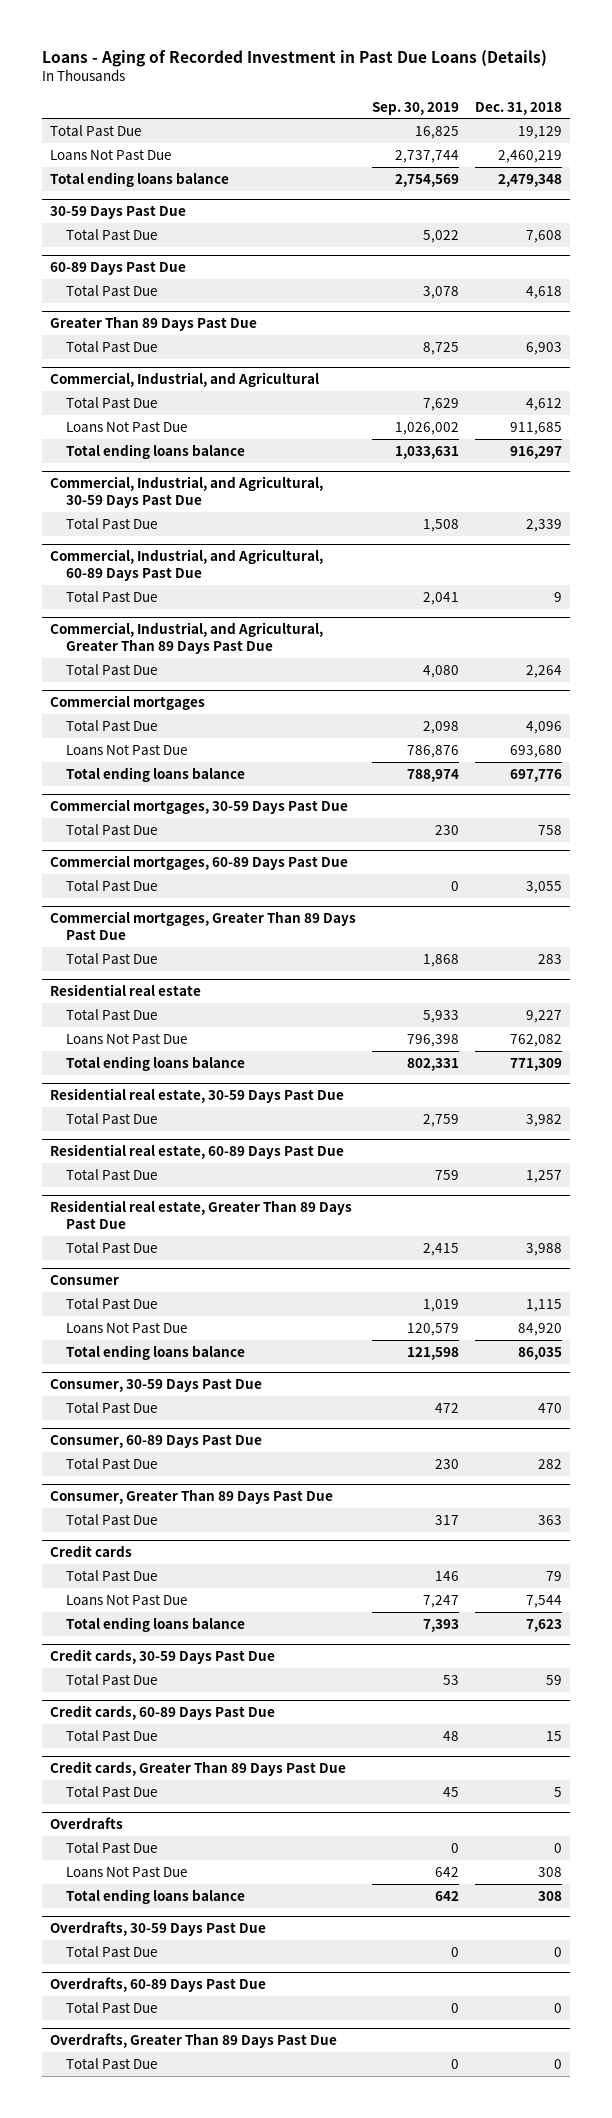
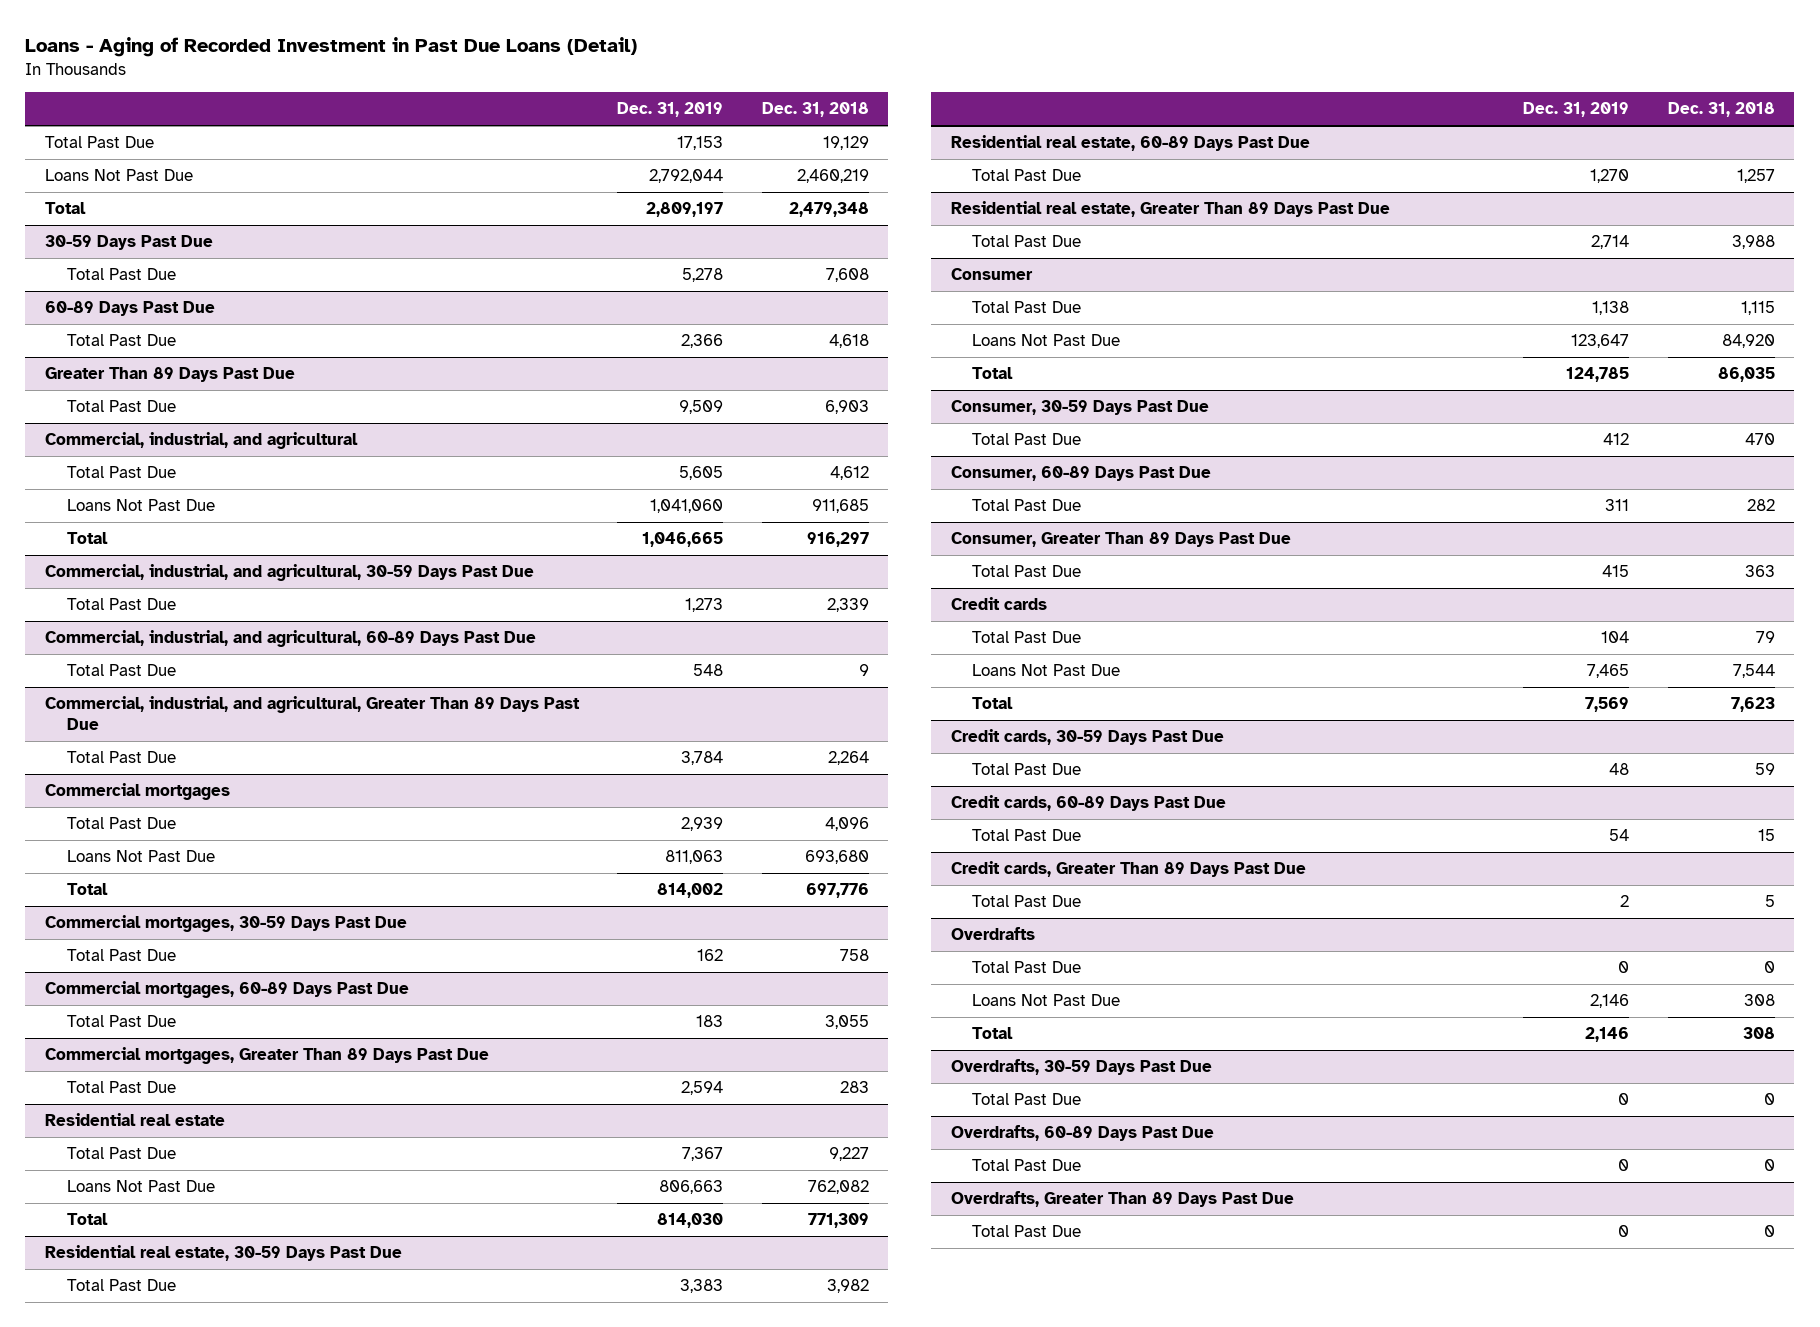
- Loans - Aging of Recorded Investment in Past Due Loans (Details)
+ Loans - Aging of Recorded Investment in Past Due Loans (Detail)
- | Sep. 30, 2019 | Dec. 31, 2018
+ | Dec. 31, 2019 | Dec. 31, 2018
- Total ending loans balance | 2,754,569 | 2,479,348
+ Total | 2,809,197 | 2,479,348
- Commercial, Industrial, and Agricultural
+ Commercial, industrial, and agricultural
- Total ending loans balance | 1,033,631 | 916,297
- Commercial, Industrial, and Agricultural, 30-59 Days Past Due
+ Total | 1,046,665 | 916,297
+ Commercial, industrial, and agricultural, 30-59 Days Past Due
- Commercial, Industrial, and Agricultural, 60-89 Days Past Due
+ Commercial, industrial, and agricultural, 60-89 Days Past Due
- Commercial, Industrial, and Agricultural, Greater Than 89 Days Past Due
+ Commercial, industrial, and agricultural, Greater Than 89 Days Past Due
@ Commercial mortgages
- Total ending loans balance | 788,974 | 697,776
+ Total | 814,002 | 697,776
@ Residential real estate
- Total ending loans balance | 802,331 | 771,309
+ Total | 814,030 | 771,309
@ Consumer
- Total ending loans balance | 121,598 | 86,035
+ Total | 124,785 | 86,035
@ Credit cards
- Total ending loans balance | 7,393 | 7,623
+ Total | 7,569 | 7,623
@ Overdrafts
- Total ending loans balance | 642 | 308
+ Total | 2,146 | 308

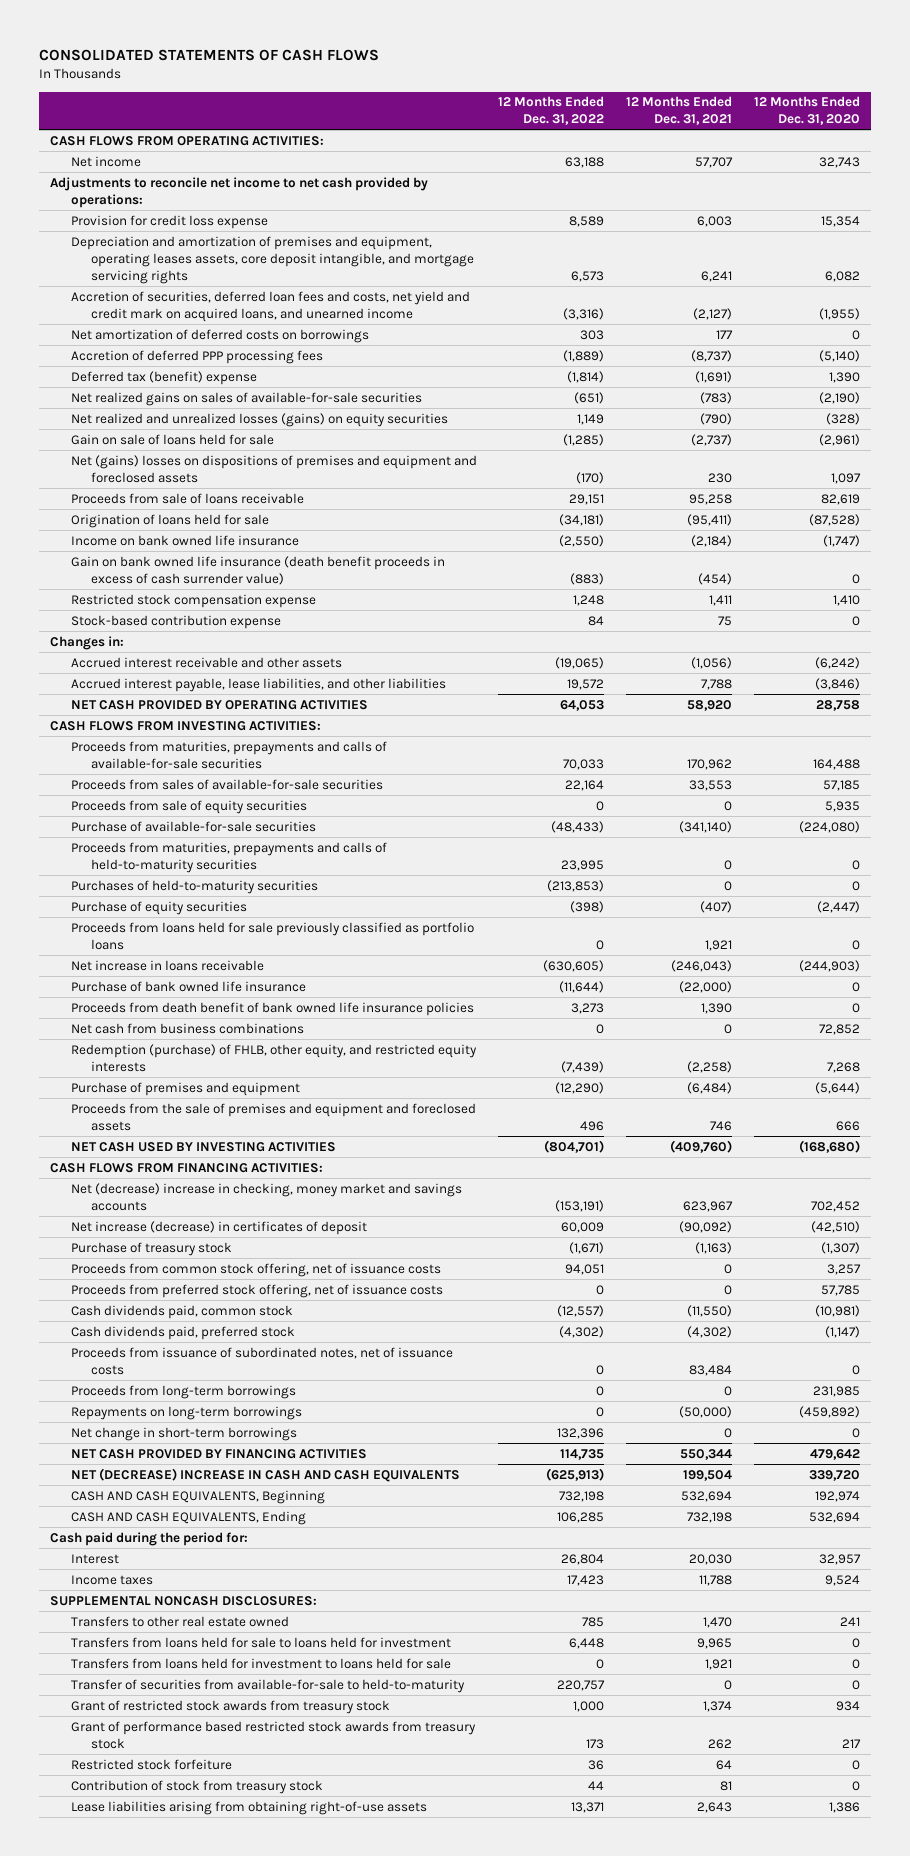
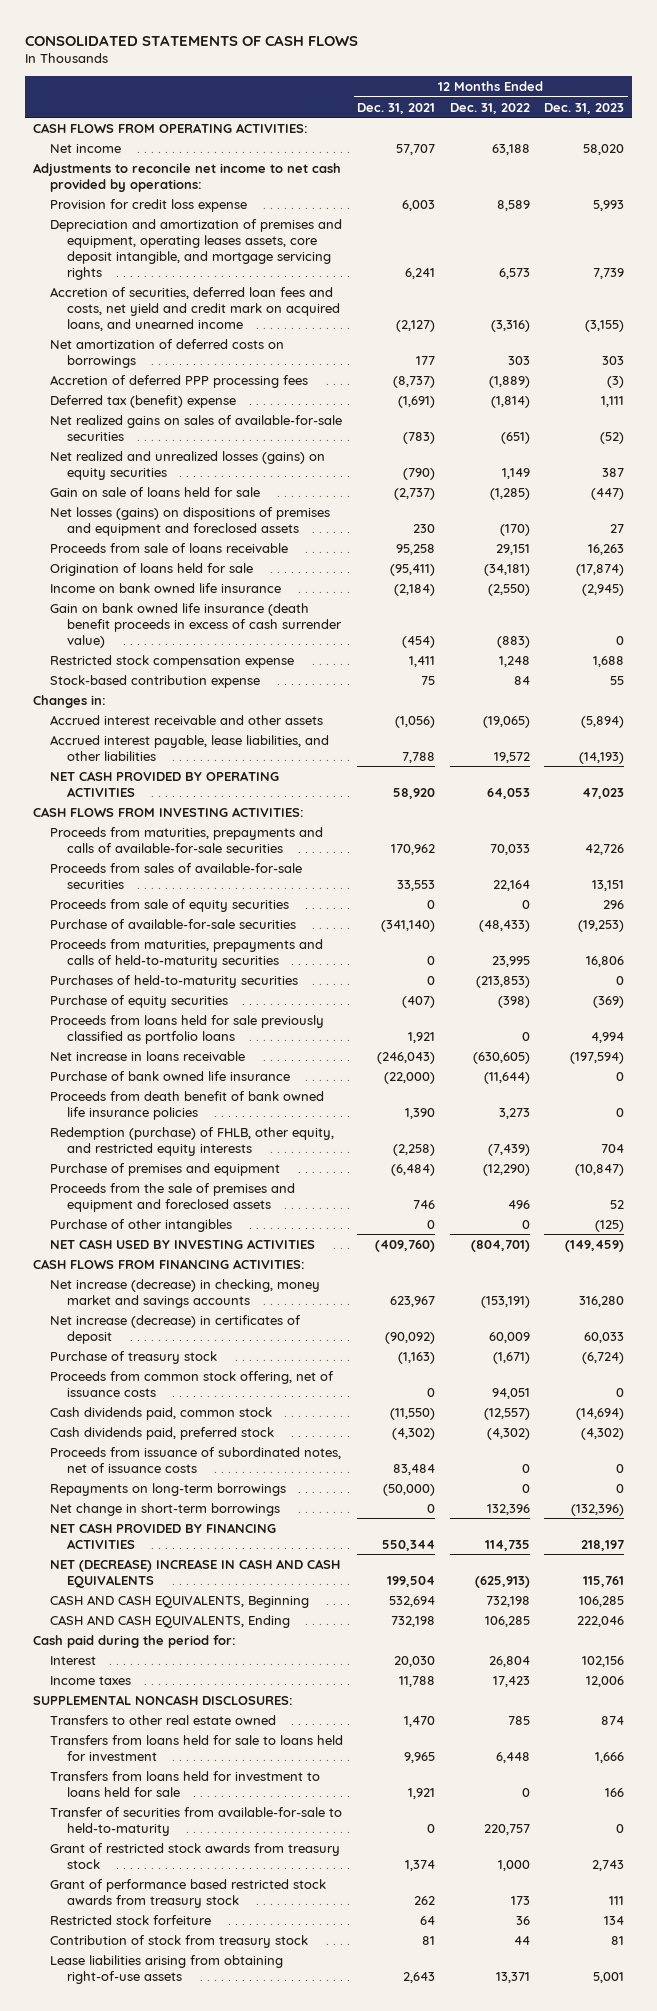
- | 12 Months Ended Dec. 31, 2022 | 12 Months Ended Dec. 31, 2021 | 12 Months Ended Dec. 31, 2020
+ | 12 Months Ended Dec. 31, 2021 | 12 Months Ended Dec. 31, 2022 | 12 Months Ended Dec. 31, 2023
- Net (gains) losses on dispositions of premises and equipment and foreclosed assets | (170) | 230 | 1,097
+ Net losses (gains) on dispositions of premises and equipment and foreclosed assets | 230 | (170) | 27
- Net cash from business combinations | 0 | 0 | 72,852
+ Purchase of other intangibles | 0 | 0 | (125)
- Net (decrease) increase in checking, money market and savings accounts | (153,191) | 623,967 | 702,452
+ Net increase (decrease) in checking, money market and savings accounts | 623,967 | (153,191) | 316,280
- Proceeds from preferred stock offering, net of issuance costs | 0 | 0 | 57,785
- Proceeds from long-term borrowings | 0 | 0 | 231,985

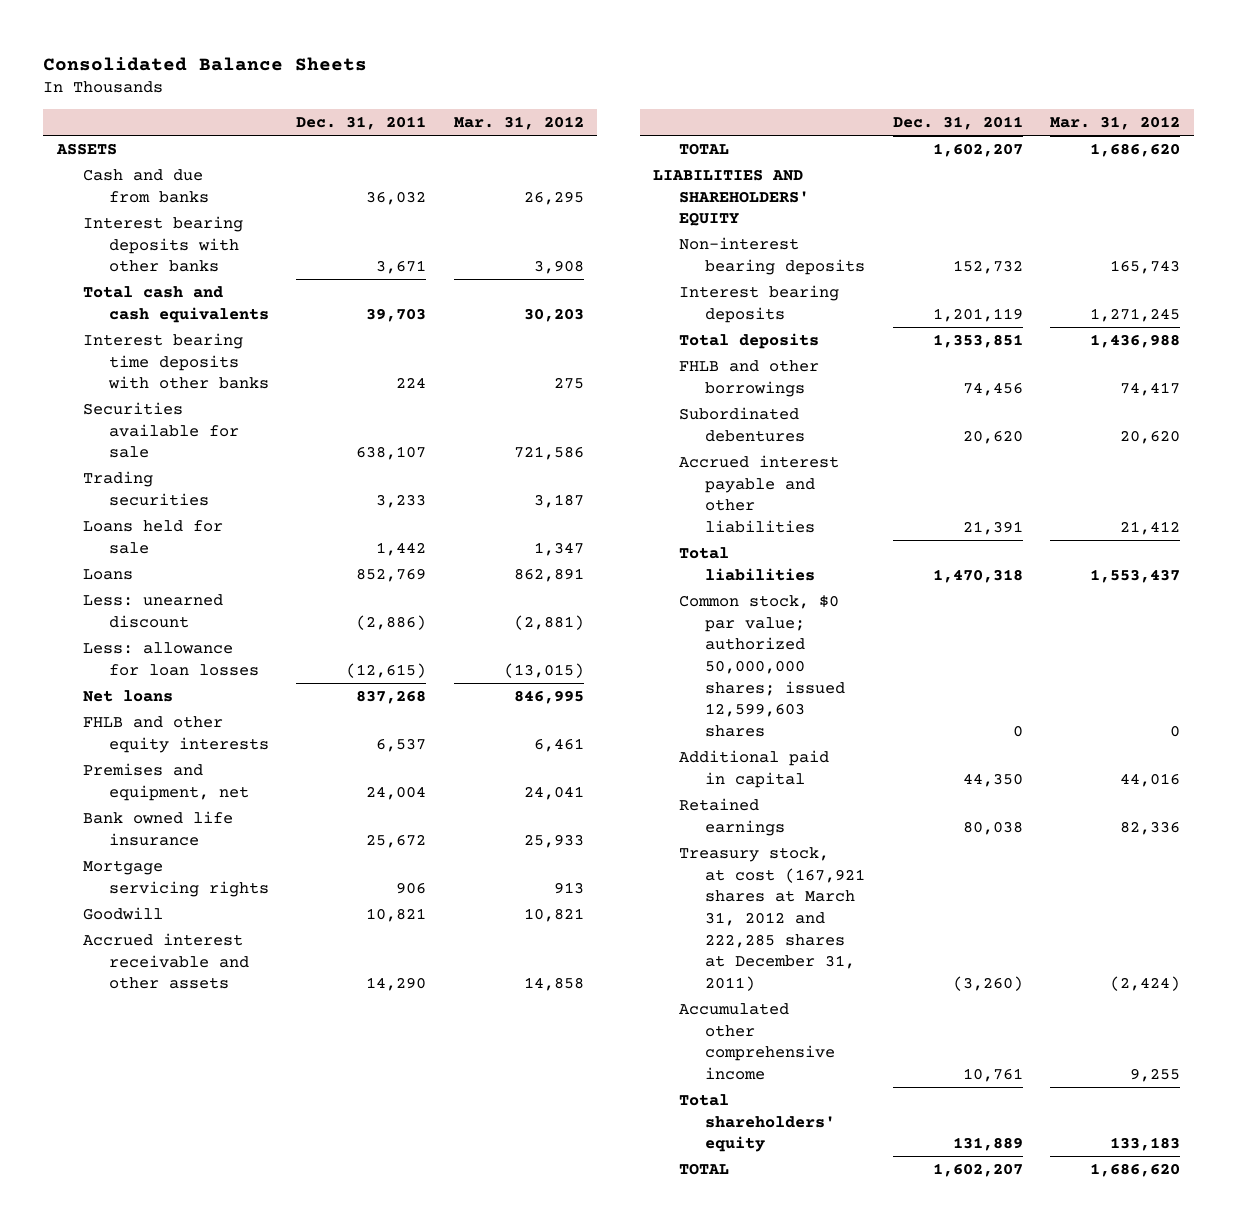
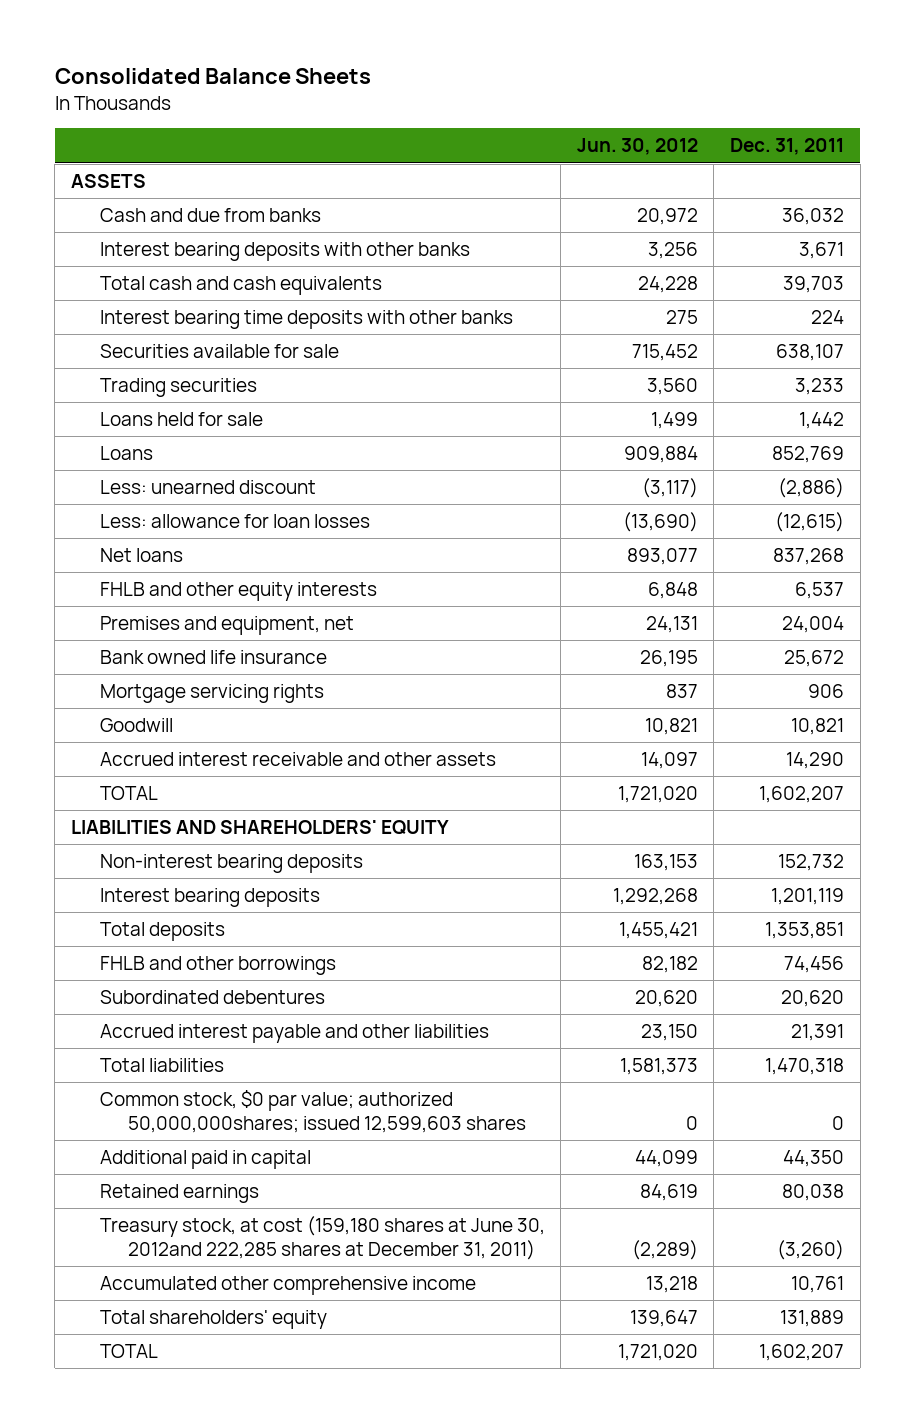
- | Dec. 31, 2011 | Mar. 31, 2012
+ | Jun. 30, 2012 | Dec. 31, 2011
- Common stock, $0 par value; authorized 50,000,000 shares; issued 12,599,603 shares | 0 | 0
+ Common stock, $0 par value; authorized 50,000,000shares; issued 12,599,603 shares | 0 | 0
- Treasury stock, at cost (167,921 shares at March 31, 2012 and 222,285 shares at December 31, 2011) | (3,260) | (2,424)
+ Treasury stock, at cost (159,180 shares at June 30, 2012and 222,285 shares at December 31, 2011) | (2,289) | (3,260)

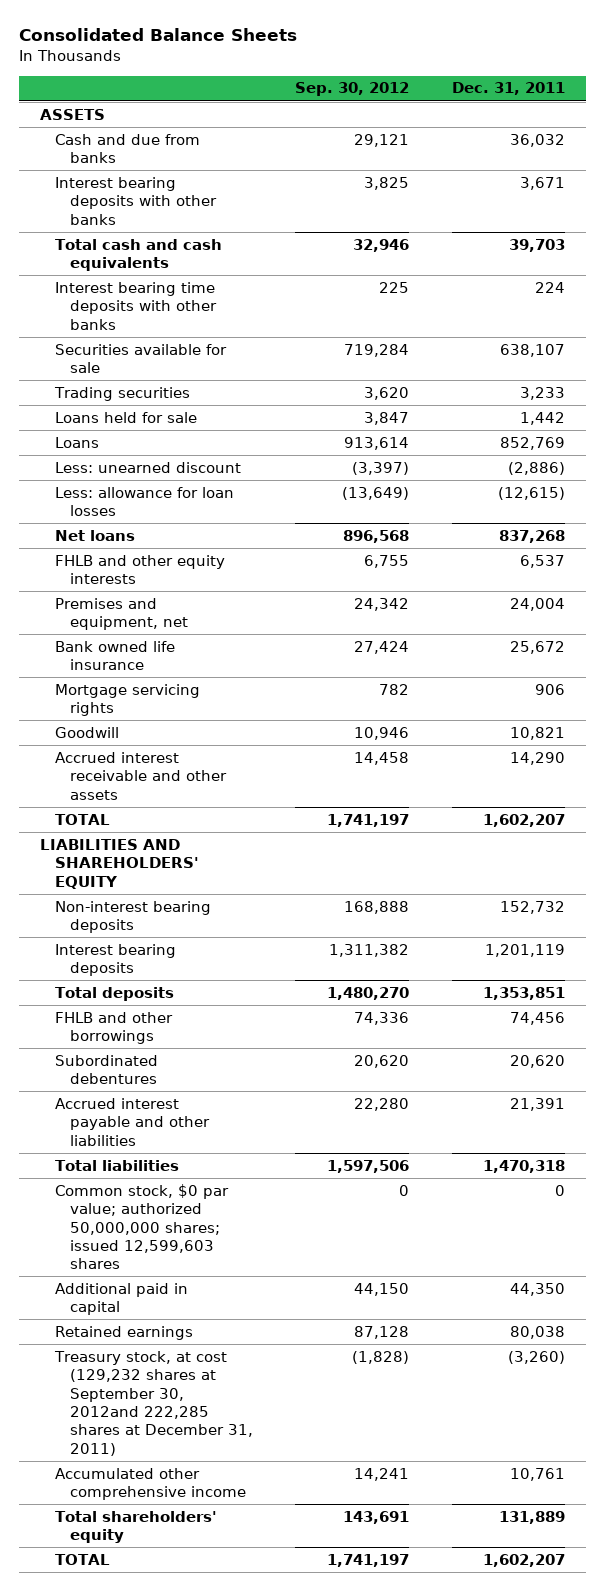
- | Jun. 30, 2012 | Dec. 31, 2011
+ | Sep. 30, 2012 | Dec. 31, 2011
- Common stock, $0 par value; authorized 50,000,000shares; issued 12,599,603 shares | 0 | 0
+ Common stock, $0 par value; authorized 50,000,000 shares; issued 12,599,603 shares | 0 | 0
- Treasury stock, at cost (159,180 shares at June 30, 2012and 222,285 shares at December 31, 2011) | (2,289) | (3,260)
+ Treasury stock, at cost (129,232 shares at September 30, 2012and 222,285 shares at December 31, 2011) | (1,828) | (3,260)

